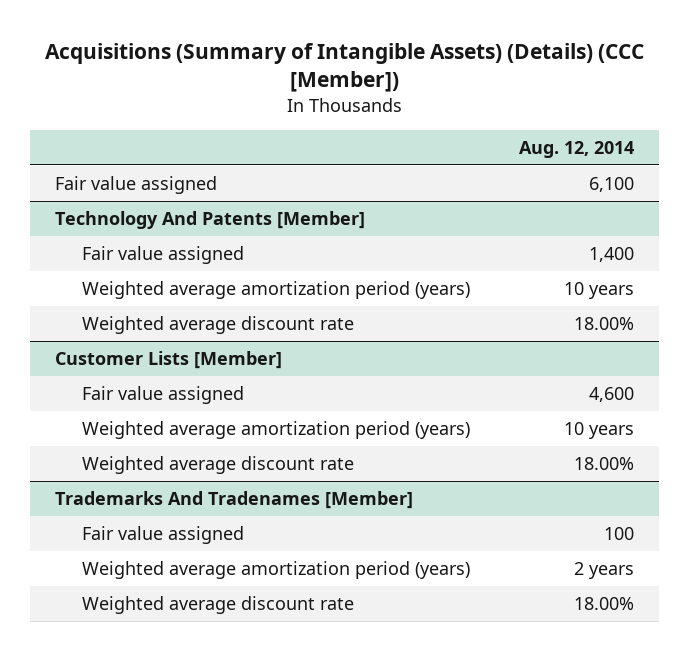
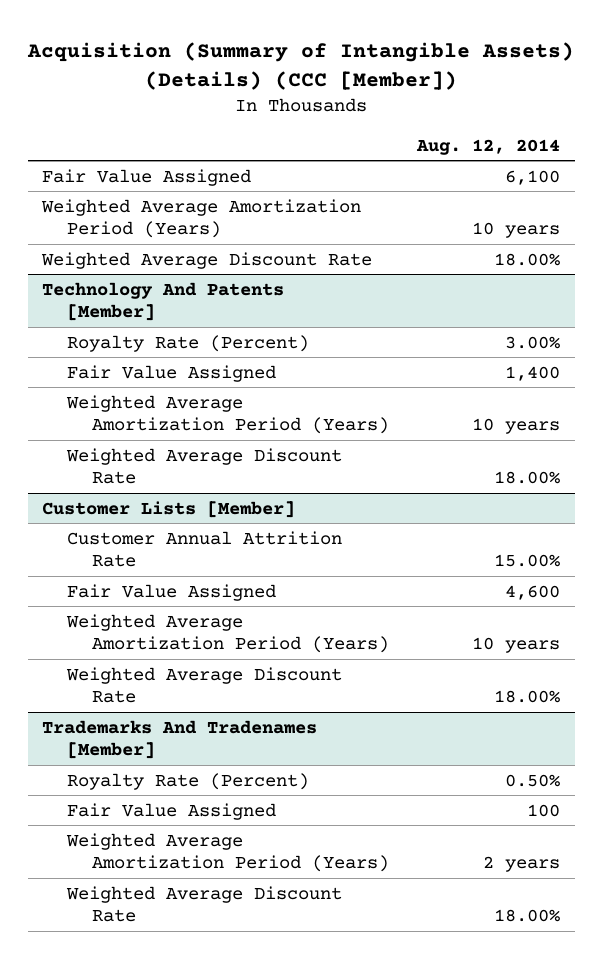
- Acquisitions (Summary of Intangible Assets) (Details) (CCC [Member])
+ Acquisition (Summary of Intangible Assets) (Details) (CCC [Member])
- Fair value assigned | 6,100
+ Fair Value Assigned | 6,100
+ Weighted Average Amortization Period (Years) | 10 years
+ Weighted Average Discount Rate | 18.00%
@ Technology And Patents [Member]
- Fair value assigned | 1,400
- Weighted average amortization period (years) | 10 years
- Weighted average discount rate | 18.00%
+ Royalty Rate (Percent) | 3.00%
+ Fair Value Assigned | 1,400
+ Weighted Average Amortization Period (Years) | 10 years
+ Weighted Average Discount Rate | 18.00%
@ Customer Lists [Member]
- Fair value assigned | 4,600
- Weighted average amortization period (years) | 10 years
- Weighted average discount rate | 18.00%
+ Customer Annual Attrition Rate | 15.00%
+ Fair Value Assigned | 4,600
+ Weighted Average Amortization Period (Years) | 10 years
+ Weighted Average Discount Rate | 18.00%
@ Trademarks And Tradenames [Member]
- Fair value assigned | 100
- Weighted average amortization period (years) | 2 years
- Weighted average discount rate | 18.00%
+ Royalty Rate (Percent) | 0.50%
+ Fair Value Assigned | 100
+ Weighted Average Amortization Period (Years) | 2 years
+ Weighted Average Discount Rate | 18.00%

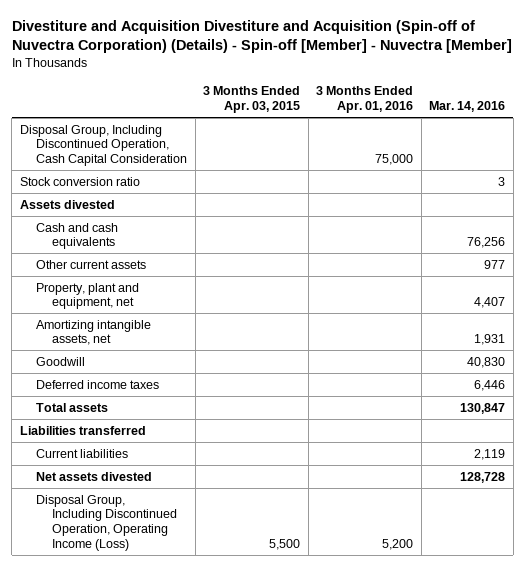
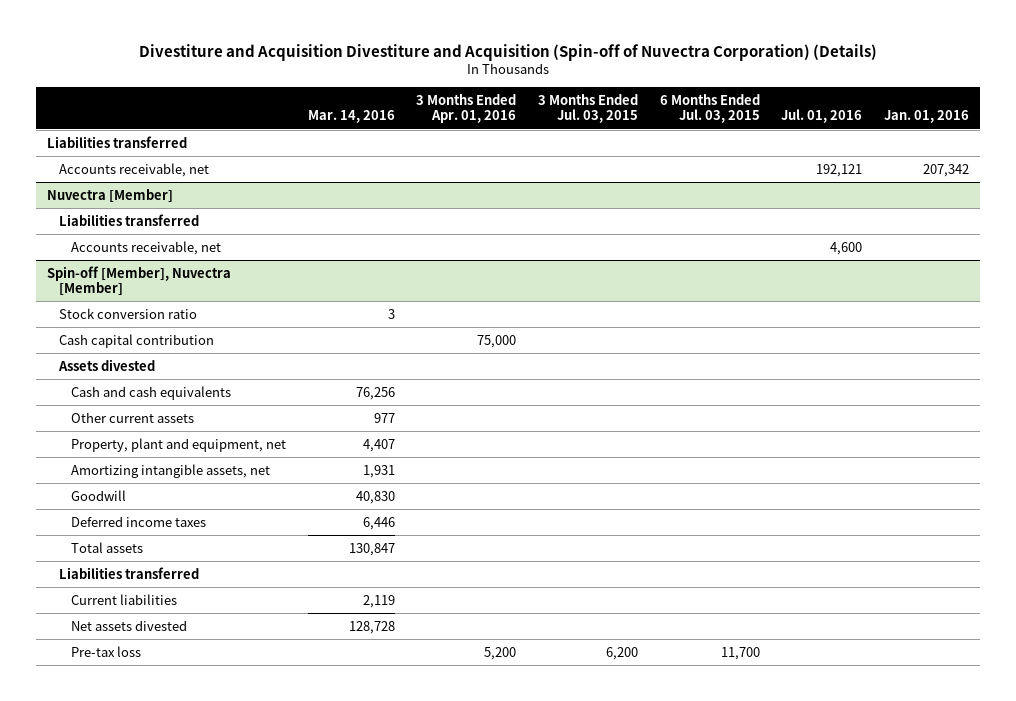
- Divestiture and Acquisition Divestiture and Acquisition (Spin-off of Nuvectra Corporation) (Details) - Spin-off [Member] - Nuvectra [Member]
+ Divestiture and Acquisition Divestiture and Acquisition (Spin-off of Nuvectra Corporation) (Details)
- | 3 Months Ended Apr. 03, 2015 | 3 Months Ended Apr. 01, 2016 | Mar. 14, 2016
+ | Mar. 14, 2016 | 3 Months Ended Apr. 01, 2016 | 3 Months Ended Jul. 03, 2015 | 6 Months Ended Jul. 03, 2015 | Jul. 01, 2016 | Jan. 01, 2016
- Disposal Group, Including Discontinued Operation, Cash Capital Consideration | | 75,000 |
+ Liabilities transferred
+ Accounts receivable, net | | | | | 192,121 | 207,342
+ Nuvectra [Member]
+ Liabilities transferred
+ Accounts receivable, net | | | | | 4,600 |
+ Spin-off [Member], Nuvectra [Member]
+ Cash capital contribution | | 75,000 | | | |
- Disposal Group, Including Discontinued Operation, Operating Income (Loss) | 5,500 | 5,200 |
+ Pre-tax loss | | 5,200 | 6,200 | 11,700 | |

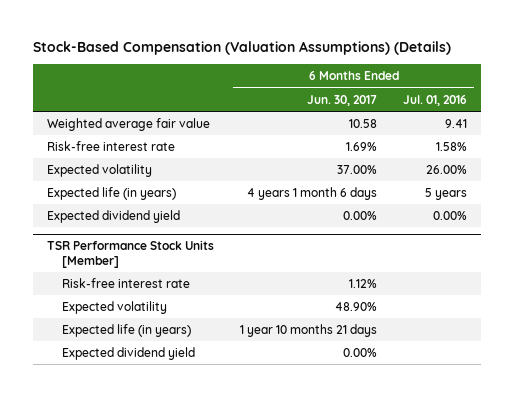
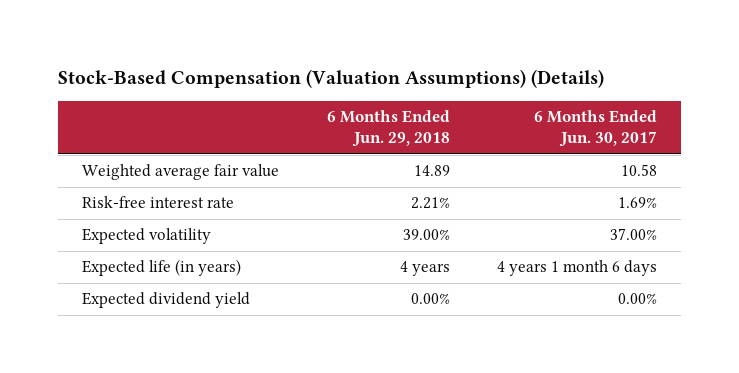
- | 6 Months Ended Jun. 30, 2017 | 6 Months Ended Jul. 01, 2016
+ | 6 Months Ended Jun. 29, 2018 | 6 Months Ended Jun. 30, 2017
- TSR Performance Stock Units [Member]
- Risk-free interest rate | 1.12% |
- Expected volatility | 48.90% |
- Expected life (in years) | 1 year 10 months 21 days |
- Expected dividend yield | 0.00% |

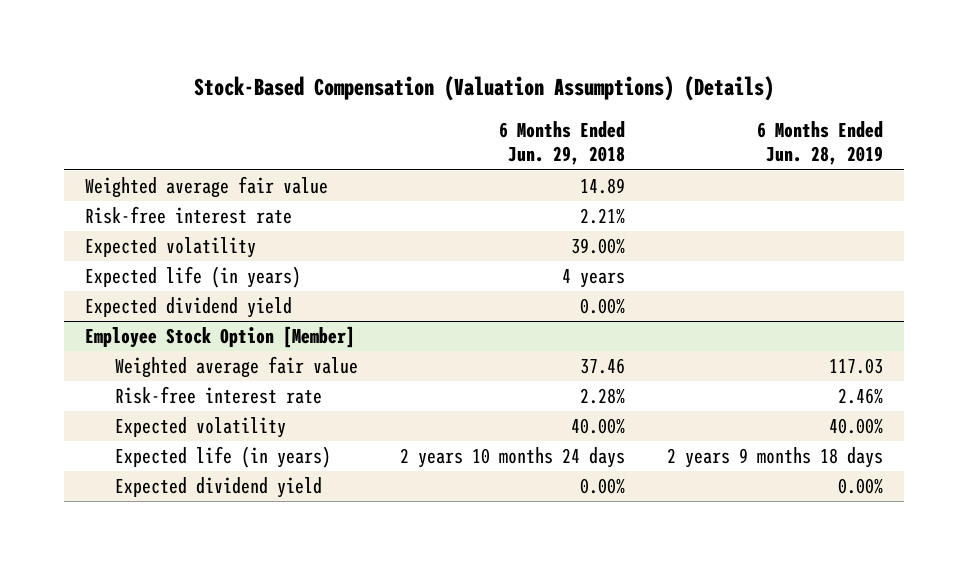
- | 6 Months Ended Jun. 29, 2018 | 6 Months Ended Jun. 30, 2017
+ | 6 Months Ended Jun. 29, 2018 | 6 Months Ended Jun. 28, 2019
+ Employee Stock Option [Member]
+ Weighted average fair value | 37.46 | 117.03
+ Risk-free interest rate | 2.28% | 2.46%
+ Expected volatility | 40.00% | 40.00%
+ Expected life (in years) | 2 years 10 months 24 days | 2 years 9 months 18 days
+ Expected dividend yield | 0.00% | 0.00%

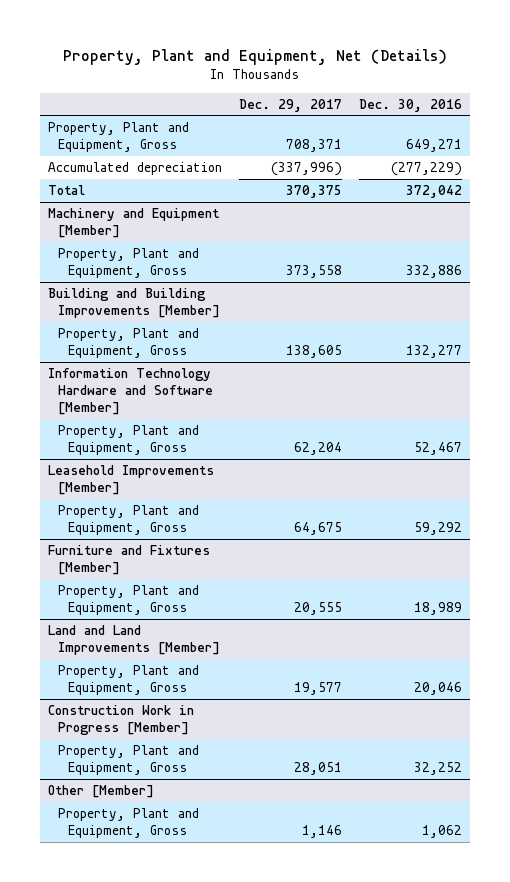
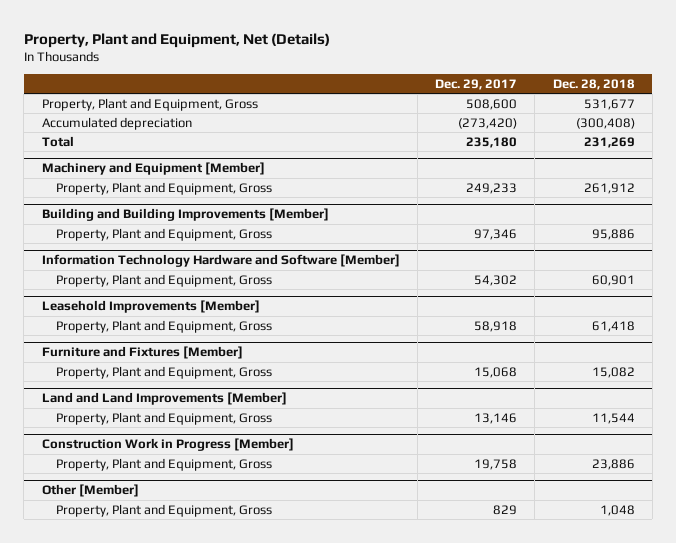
- | Dec. 29, 2017 | Dec. 30, 2016
+ | Dec. 29, 2017 | Dec. 28, 2018
- Property, Plant and Equipment, Gross | 708,371 | 649,271
- Accumulated depreciation | (337,996) | (277,229)
- Total | 370,375 | 372,042
+ Property, Plant and Equipment, Gross | 508,600 | 531,677
+ Accumulated depreciation | (273,420) | (300,408)
+ Total | 235,180 | 231,269
@ Machinery and Equipment [Member]
- Property, Plant and Equipment, Gross | 373,558 | 332,886
+ Property, Plant and Equipment, Gross | 249,233 | 261,912
@ Building and Building Improvements [Member]
- Property, Plant and Equipment, Gross | 138,605 | 132,277
+ Property, Plant and Equipment, Gross | 97,346 | 95,886
@ Information Technology Hardware and Software [Member]
- Property, Plant and Equipment, Gross | 62,204 | 52,467
+ Property, Plant and Equipment, Gross | 54,302 | 60,901
@ Leasehold Improvements [Member]
- Property, Plant and Equipment, Gross | 64,675 | 59,292
+ Property, Plant and Equipment, Gross | 58,918 | 61,418
@ Furniture and Fixtures [Member]
- Property, Plant and Equipment, Gross | 20,555 | 18,989
+ Property, Plant and Equipment, Gross | 15,068 | 15,082
@ Land and Land Improvements [Member]
- Property, Plant and Equipment, Gross | 19,577 | 20,046
+ Property, Plant and Equipment, Gross | 13,146 | 11,544
@ Construction Work in Progress [Member]
- Property, Plant and Equipment, Gross | 28,051 | 32,252
+ Property, Plant and Equipment, Gross | 19,758 | 23,886
@ Other [Member]
- Property, Plant and Equipment, Gross | 1,146 | 1,062
+ Property, Plant and Equipment, Gross | 829 | 1,048

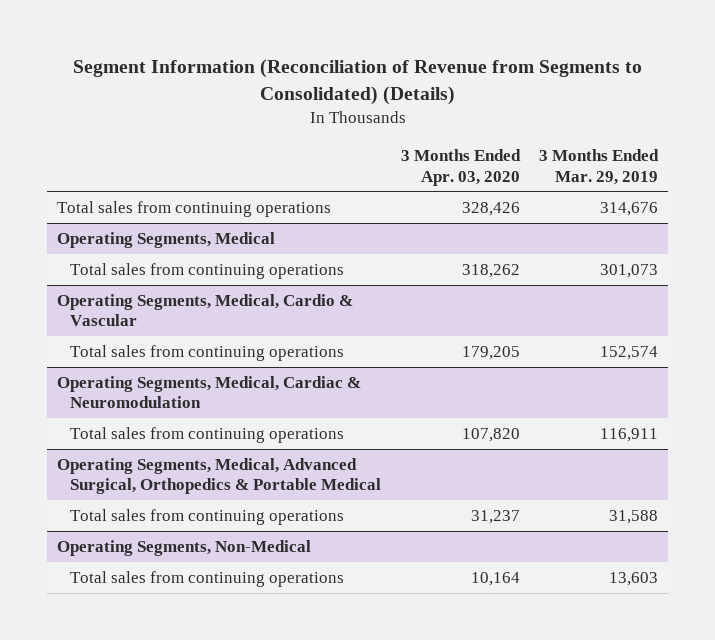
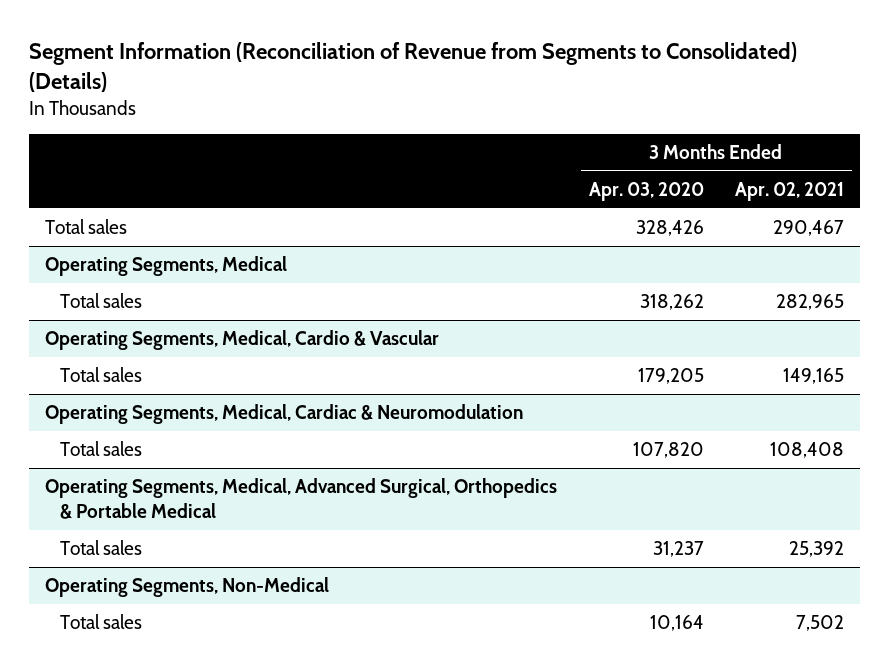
- | 3 Months Ended Apr. 03, 2020 | 3 Months Ended Mar. 29, 2019
+ | 3 Months Ended Apr. 03, 2020 | 3 Months Ended Apr. 02, 2021
- Total sales from continuing operations | 328,426 | 314,676
+ Total sales | 328,426 | 290,467
@ Operating Segments, Medical
- Total sales from continuing operations | 318,262 | 301,073
+ Total sales | 318,262 | 282,965
@ Operating Segments, Medical, Cardio & Vascular
- Total sales from continuing operations | 179,205 | 152,574
+ Total sales | 179,205 | 149,165
@ Operating Segments, Medical, Cardiac & Neuromodulation
- Total sales from continuing operations | 107,820 | 116,911
+ Total sales | 107,820 | 108,408
@ Operating Segments, Medical, Advanced Surgical, Orthopedics & Portable Medical
- Total sales from continuing operations | 31,237 | 31,588
+ Total sales | 31,237 | 25,392
@ Operating Segments, Non-Medical
- Total sales from continuing operations | 10,164 | 13,603
+ Total sales | 10,164 | 7,502

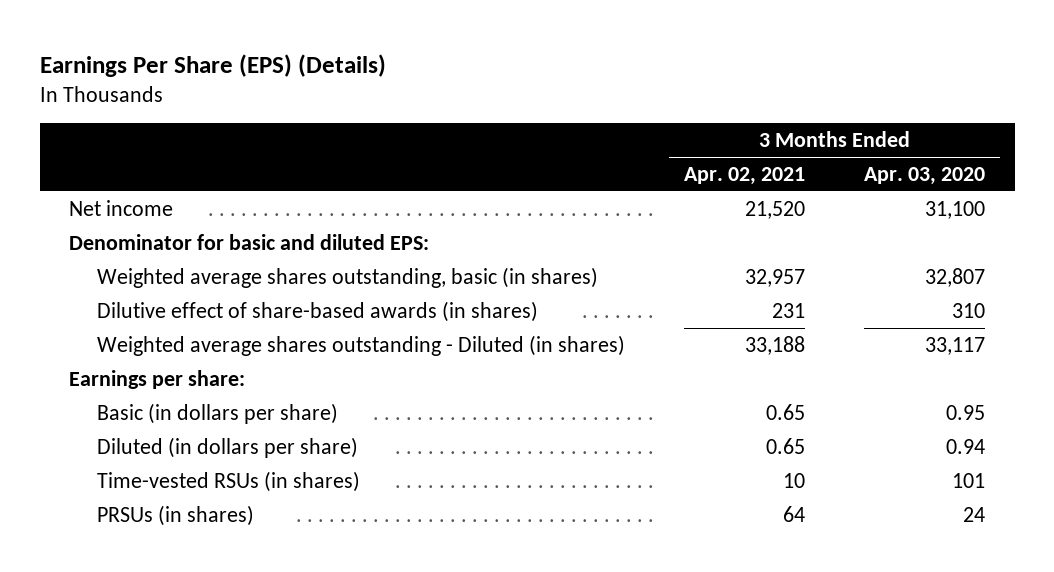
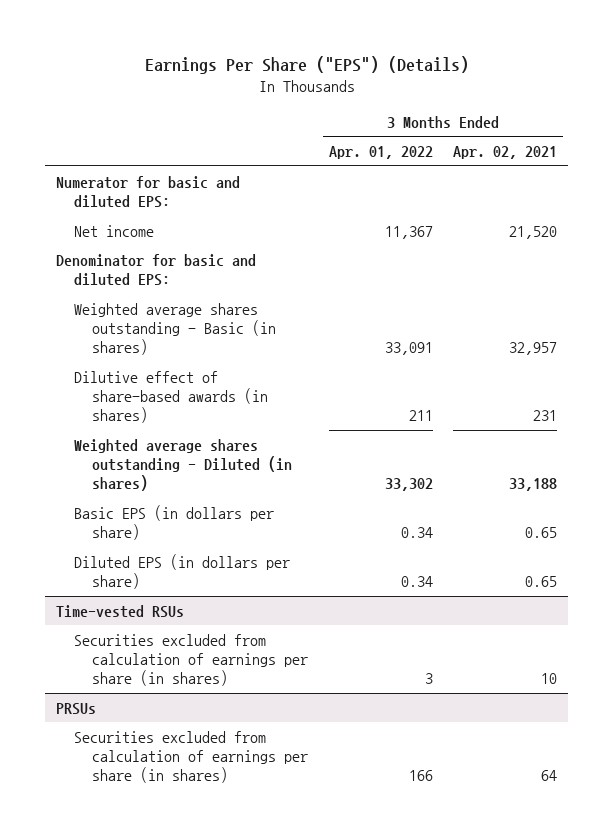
- Earnings Per Share (EPS) (Details)
+ Earnings Per Share ("EPS") (Details)
- | 3 Months Ended Apr. 02, 2021 | 3 Months Ended Apr. 03, 2020
+ | 3 Months Ended Apr. 01, 2022 | 3 Months Ended Apr. 02, 2021
+ Numerator for basic and diluted EPS:
- Weighted average shares outstanding, basic (in shares) | 32,957 | 32,807
+ Weighted average shares outstanding - Basic (in shares) | 33,091 | 32,957
- Earnings per share:
- Basic (in dollars per share) | 0.65 | 0.95
- Diluted (in dollars per share) | 0.65 | 0.94
- Time-vested RSUs (in shares) | 10 | 101
- PRSUs (in shares) | 64 | 24
+ Basic EPS (in dollars per share) | 0.34 | 0.65
+ Diluted EPS (in dollars per share) | 0.34 | 0.65
+ Time-vested RSUs
+ Securities excluded from calculation of earnings per share (in shares) | 3 | 10
+ PRSUs
+ Securities excluded from calculation of earnings per share (in shares) | 166 | 64

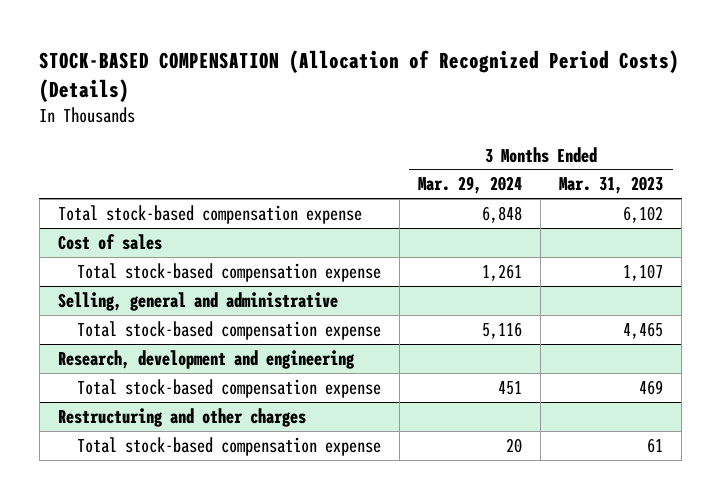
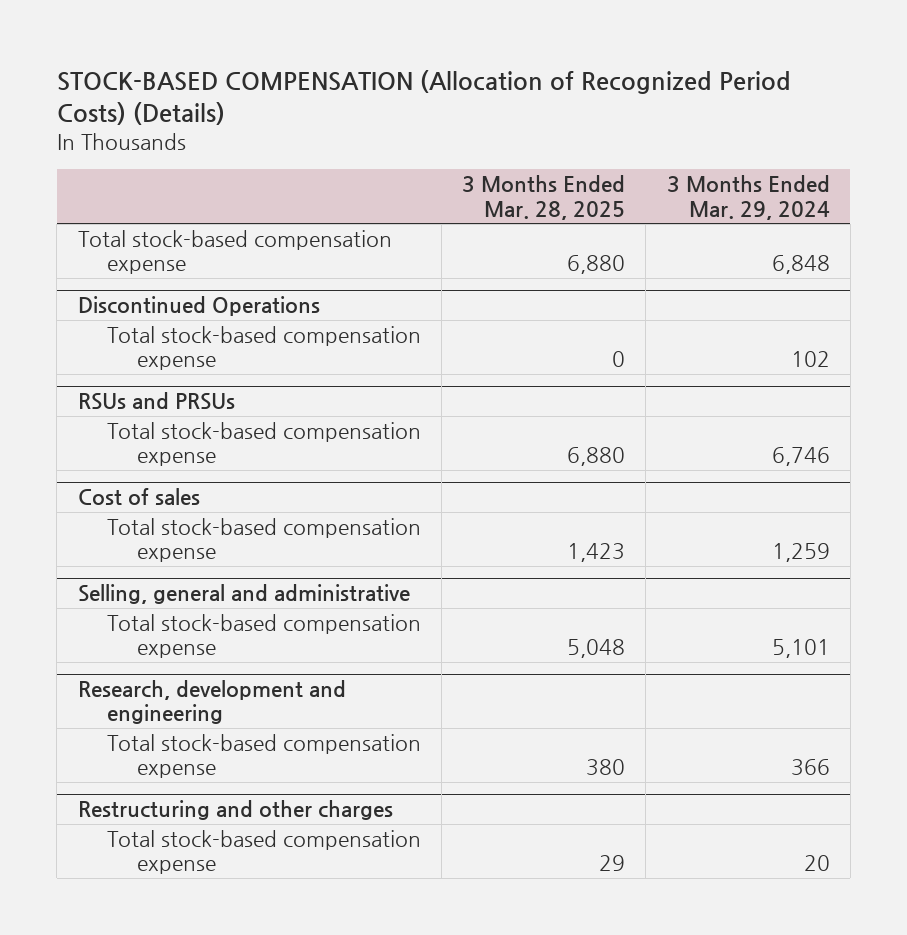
- | 3 Months Ended Mar. 29, 2024 | 3 Months Ended Mar. 31, 2023
+ | 3 Months Ended Mar. 28, 2025 | 3 Months Ended Mar. 29, 2024
+ Discontinued Operations
+ Total stock-based compensation expense | 0 | 102
+ RSUs and PRSUs
+ Total stock-based compensation expense | 6,880 | 6,746
@ Cost of sales
- Total stock-based compensation expense | 1,261 | 1,107
+ Total stock-based compensation expense | 1,423 | 1,259
@ Selling, general and administrative
- Total stock-based compensation expense | 5,116 | 4,465
+ Total stock-based compensation expense | 5,048 | 5,101
@ Research, development and engineering
- Total stock-based compensation expense | 451 | 469
+ Total stock-based compensation expense | 380 | 366

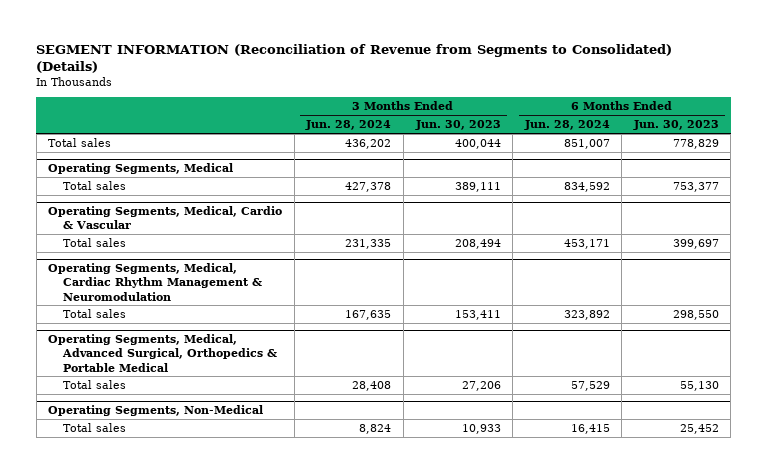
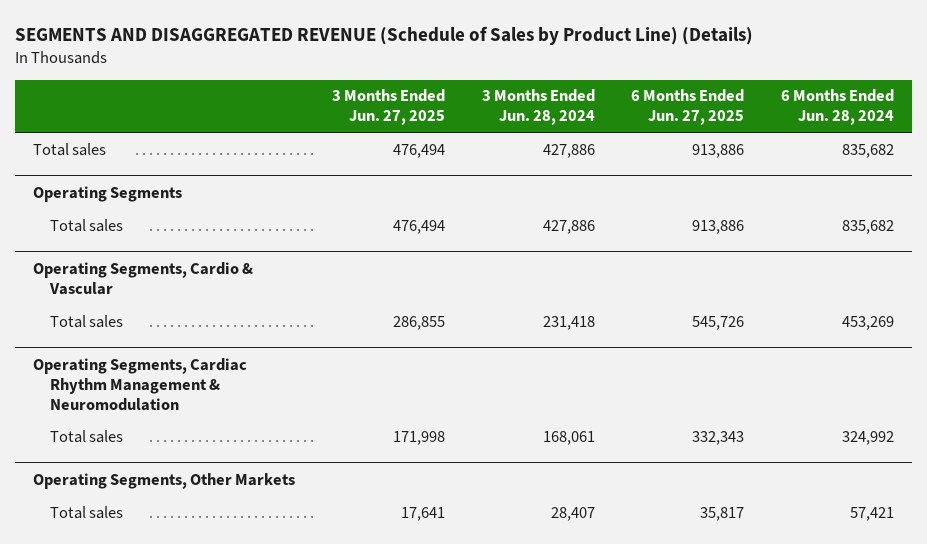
- SEGMENT INFORMATION (Reconciliation of Revenue from Segments to Consolidated) (Details)
+ SEGMENTS AND DISAGGREGATED REVENUE (Schedule of Sales by Product Line) (Details)
- | 3 Months Ended Jun. 28, 2024 | 3 Months Ended Jun. 30, 2023 | 6 Months Ended Jun. 28, 2024 | 6 Months Ended Jun. 30, 2023
+ | 3 Months Ended Jun. 27, 2025 | 3 Months Ended Jun. 28, 2024 | 6 Months Ended Jun. 27, 2025 | 6 Months Ended Jun. 28, 2024
- Total sales | 436,202 | 400,044 | 851,007 | 778,829
- Operating Segments, Medical
- Total sales | 427,378 | 389,111 | 834,592 | 753,377
- Operating Segments, Medical, Cardio & Vascular
- Total sales | 231,335 | 208,494 | 453,171 | 399,697
- Operating Segments, Medical, Cardiac Rhythm Management & Neuromodulation
- Total sales | 167,635 | 153,411 | 323,892 | 298,550
- Operating Segments, Medical, Advanced Surgical, Orthopedics & Portable Medical
- Total sales | 28,408 | 27,206 | 57,529 | 55,130
- Operating Segments, Non-Medical
- Total sales | 8,824 | 10,933 | 16,415 | 25,452
+ Total sales | 476,494 | 427,886 | 913,886 | 835,682
+ Operating Segments
+ Total sales | 476,494 | 427,886 | 913,886 | 835,682
+ Operating Segments, Cardio & Vascular
+ Total sales | 286,855 | 231,418 | 545,726 | 453,269
+ Operating Segments, Cardiac Rhythm Management & Neuromodulation
+ Total sales | 171,998 | 168,061 | 332,343 | 324,992
+ Operating Segments, Other Markets
+ Total sales | 17,641 | 28,407 | 35,817 | 57,421

